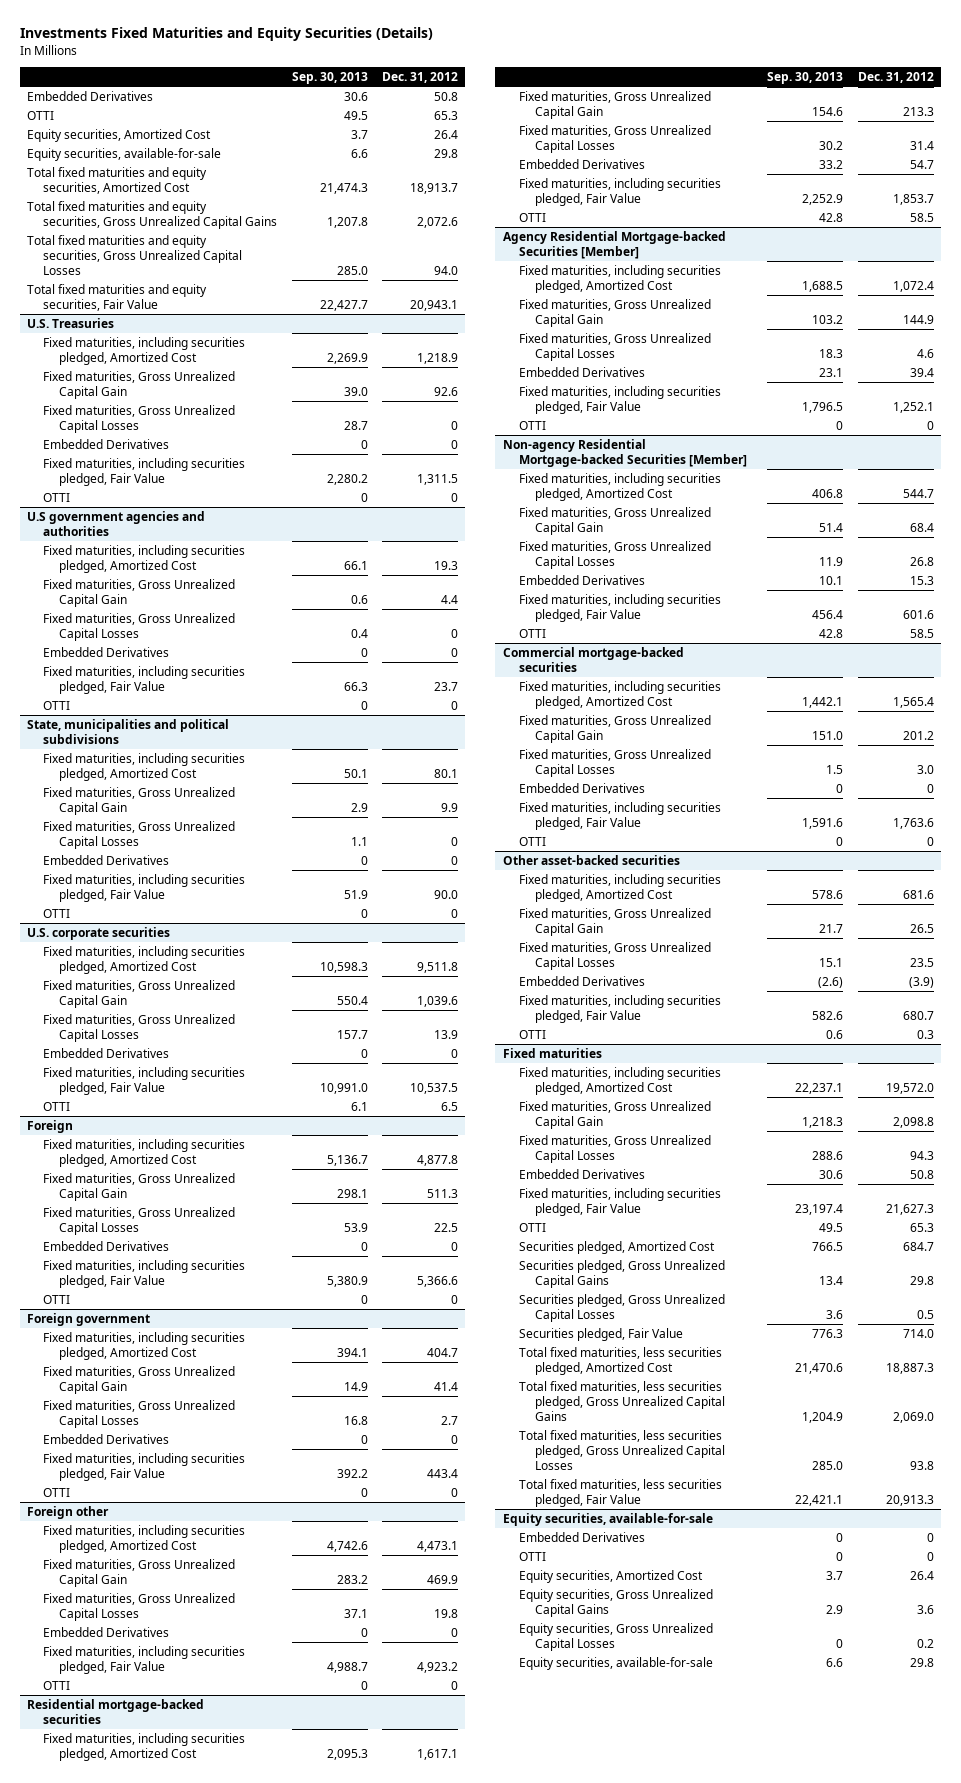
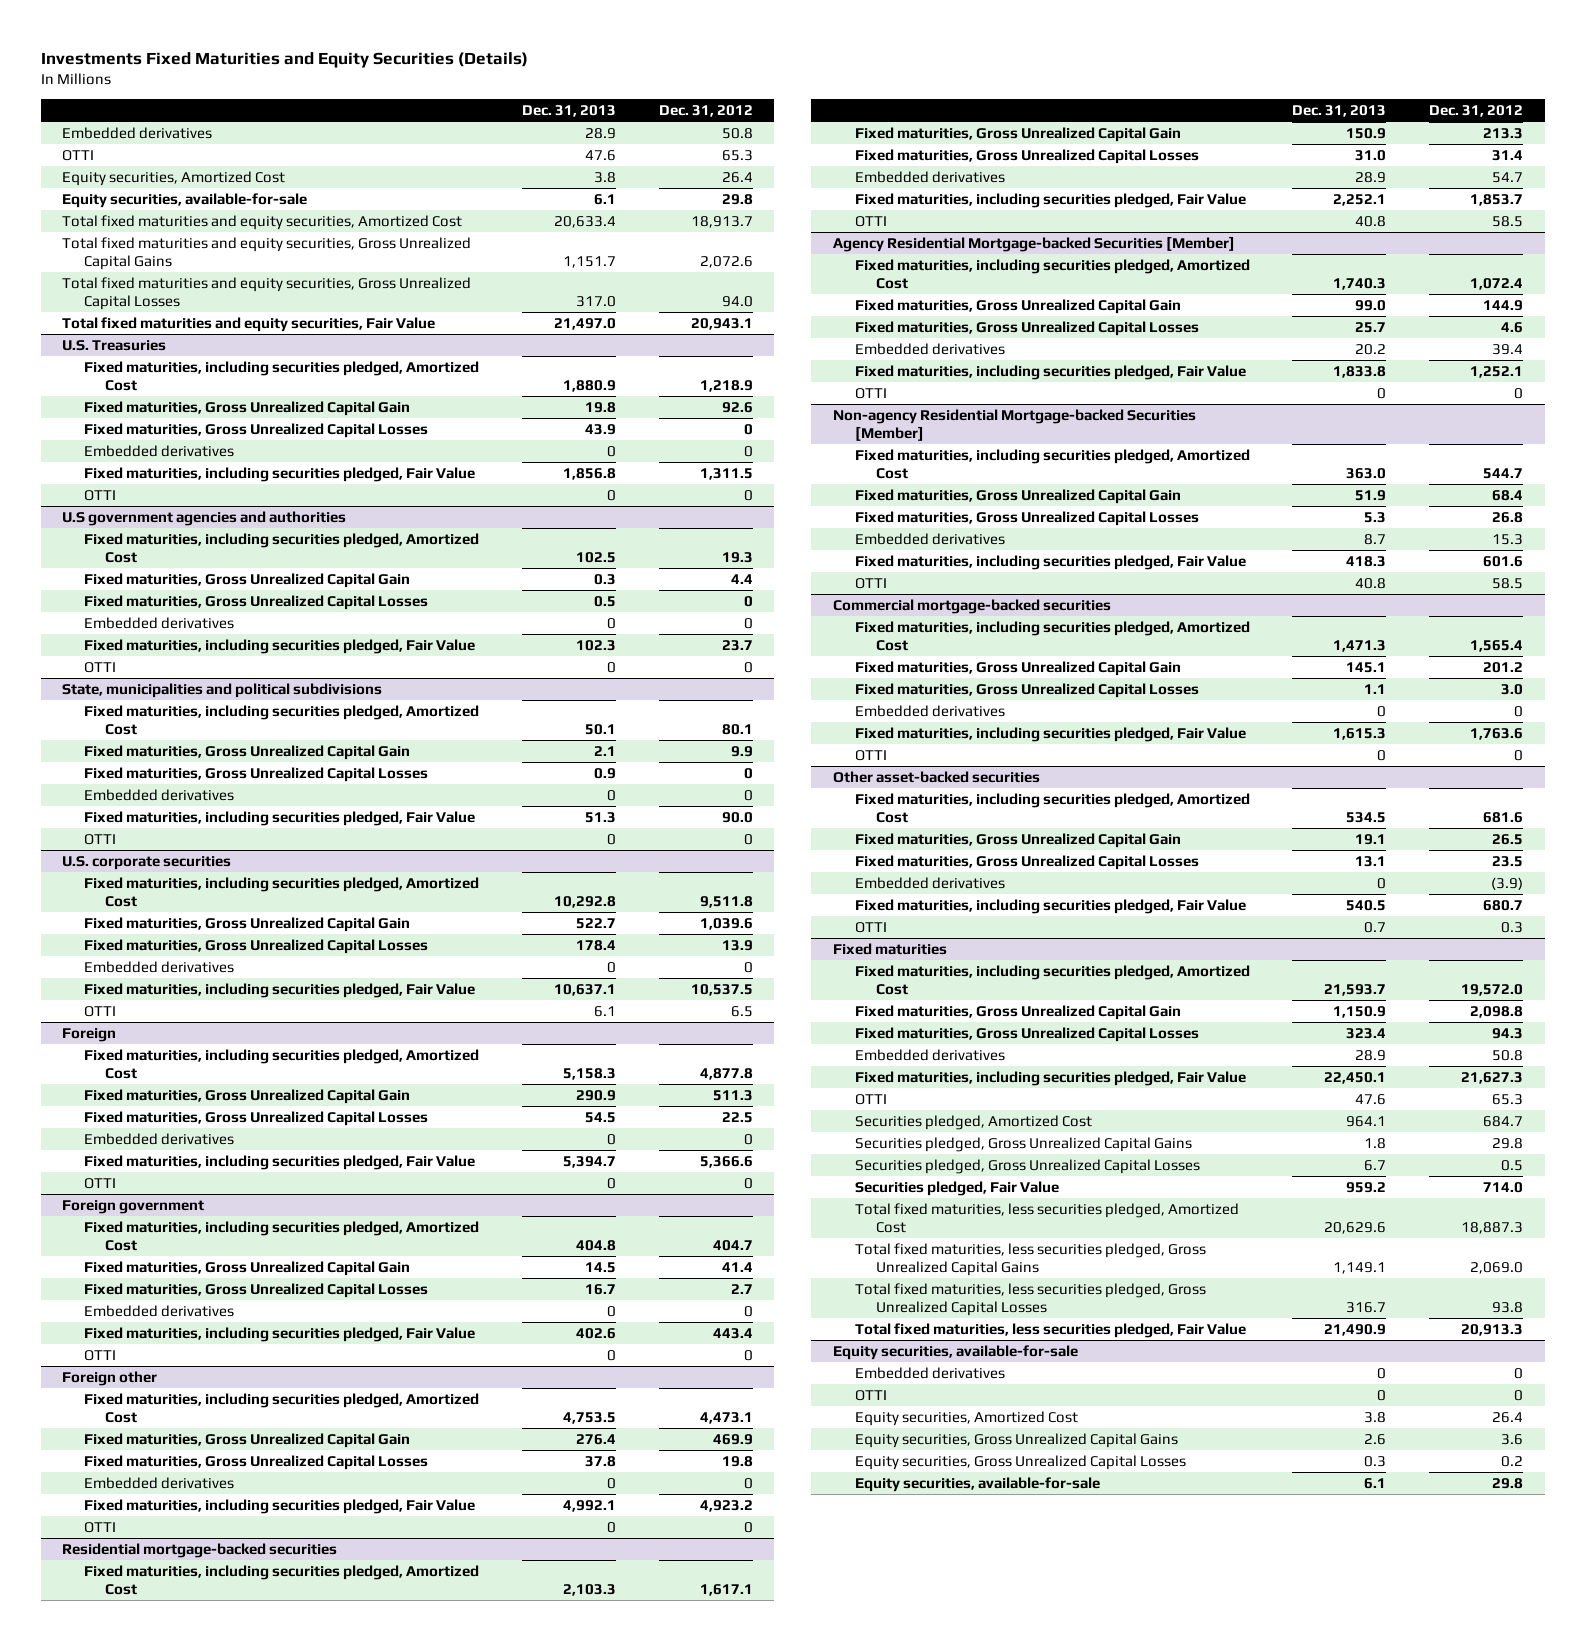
- | Sep. 30, 2013 | Dec. 31, 2012
+ | Dec. 31, 2013 | Dec. 31, 2012
- Embedded Derivatives | 30.6 | 50.8
+ Embedded derivatives | 28.9 | 50.8
@ U.S. Treasuries
- Embedded Derivatives | 0 | 0
+ Embedded derivatives | 0 | 0
@ U.S government agencies and authorities
- Embedded Derivatives | 0 | 0
+ Embedded derivatives | 0 | 0
@ State, municipalities and political subdivisions
- Embedded Derivatives | 0 | 0
+ Embedded derivatives | 0 | 0
@ U.S. corporate securities
- Embedded Derivatives | 0 | 0
+ Embedded derivatives | 0 | 0
@ Foreign
- Embedded Derivatives | 0 | 0
+ Embedded derivatives | 0 | 0
@ Foreign government
- Embedded Derivatives | 0 | 0
+ Embedded derivatives | 0 | 0
@ Foreign other
- Embedded Derivatives | 0 | 0
+ Embedded derivatives | 0 | 0
@ Residential mortgage-backed securities
- Embedded Derivatives | 33.2 | 54.7
+ Embedded derivatives | 28.9 | 54.7
@ Agency Residential Mortgage-backed Securities [Member]
- Embedded Derivatives | 23.1 | 39.4
+ Embedded derivatives | 20.2 | 39.4
@ Non-agency Residential Mortgage-backed Securities [Member]
- Embedded Derivatives | 10.1 | 15.3
+ Embedded derivatives | 8.7 | 15.3
@ Commercial mortgage-backed securities
- Embedded Derivatives | 0 | 0
+ Embedded derivatives | 0 | 0
@ Other asset-backed securities
- Embedded Derivatives | (2.6) | (3.9)
+ Embedded derivatives | 0 | (3.9)
@ Fixed maturities
- Embedded Derivatives | 30.6 | 50.8
+ Embedded derivatives | 28.9 | 50.8
@ Equity securities, available-for-sale
- Embedded Derivatives | 0 | 0
+ Embedded derivatives | 0 | 0

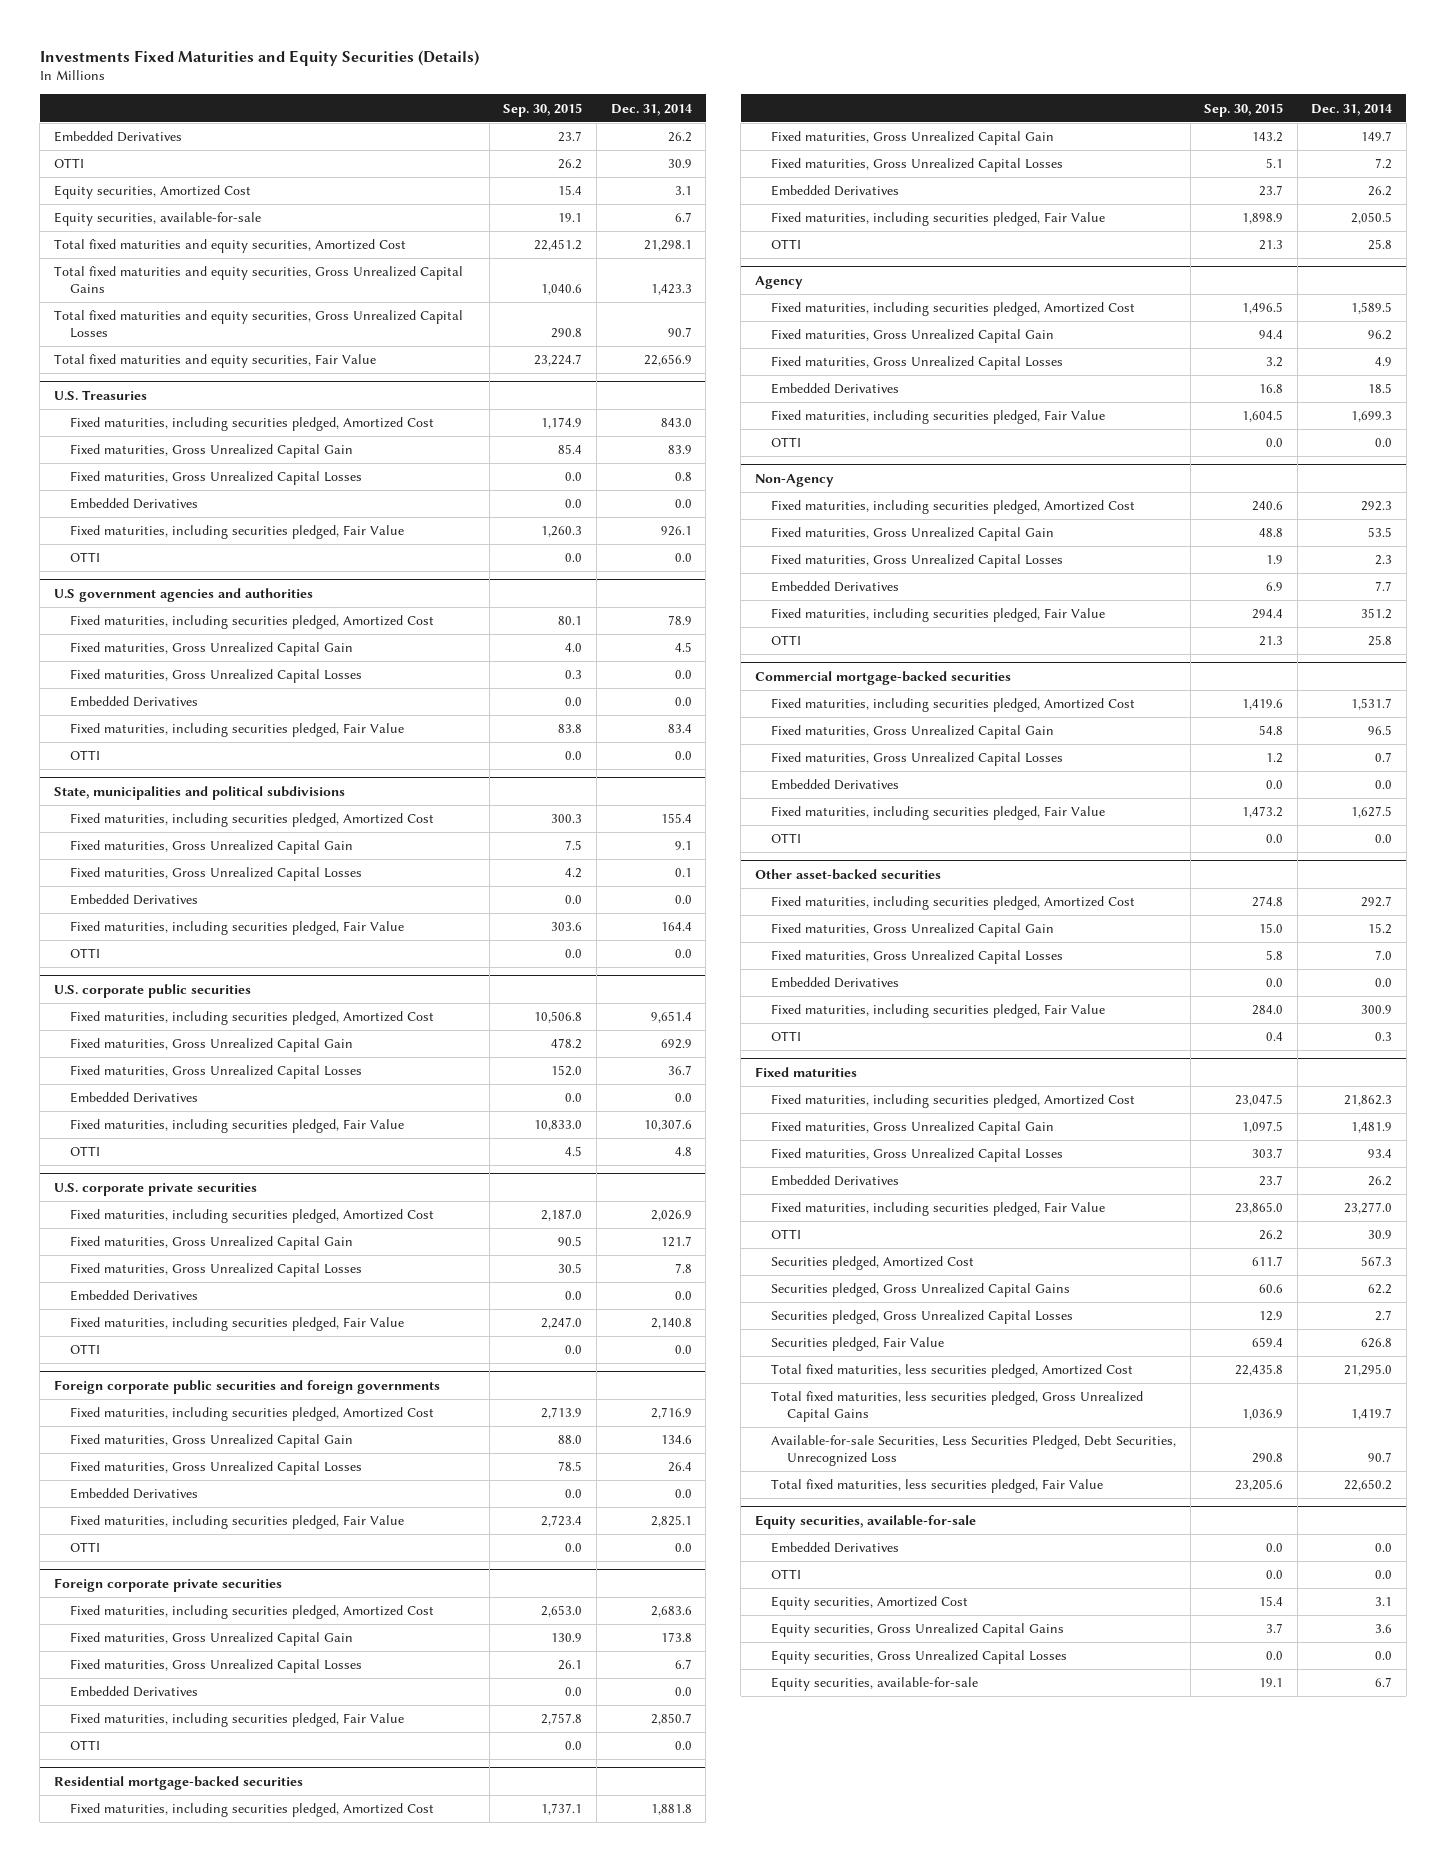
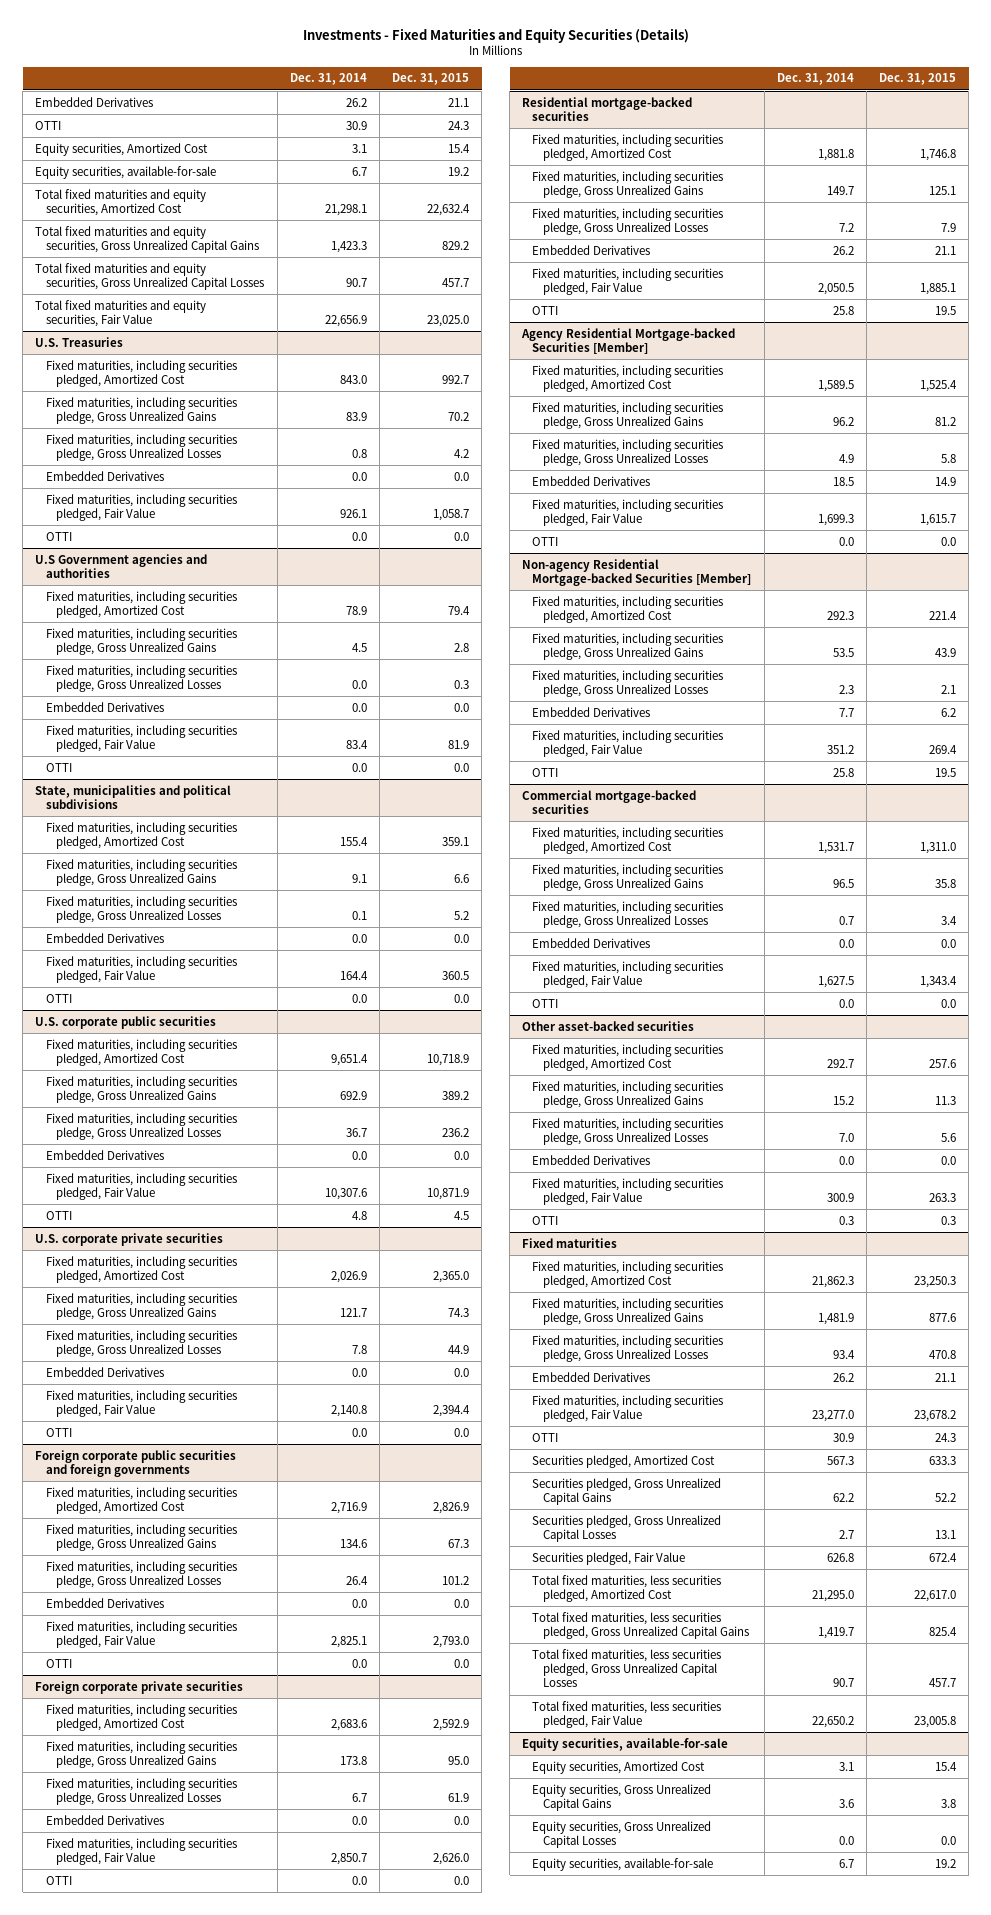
- Investments Fixed Maturities and Equity Securities (Details)
+ Investments - Fixed Maturities and Equity Securities (Details)
- | Sep. 30, 2015 | Dec. 31, 2014
+ | Dec. 31, 2014 | Dec. 31, 2015
@ U.S. Treasuries
- Fixed maturities, Gross Unrealized Capital Gain | 85.4 | 83.9
- Fixed maturities, Gross Unrealized Capital Losses | 0.0 | 0.8
+ Fixed maturities, including securities pledge, Gross Unrealized Gains | 83.9 | 70.2
+ Fixed maturities, including securities pledge, Gross Unrealized Losses | 0.8 | 4.2
- U.S government agencies and authorities
+ U.S Government agencies and authorities
- Fixed maturities, Gross Unrealized Capital Gain | 4.0 | 4.5
- Fixed maturities, Gross Unrealized Capital Losses | 0.3 | 0.0
+ Fixed maturities, including securities pledge, Gross Unrealized Gains | 4.5 | 2.8
+ Fixed maturities, including securities pledge, Gross Unrealized Losses | 0.0 | 0.3
@ State, municipalities and political subdivisions
- Fixed maturities, Gross Unrealized Capital Gain | 7.5 | 9.1
- Fixed maturities, Gross Unrealized Capital Losses | 4.2 | 0.1
+ Fixed maturities, including securities pledge, Gross Unrealized Gains | 9.1 | 6.6
+ Fixed maturities, including securities pledge, Gross Unrealized Losses | 0.1 | 5.2
@ U.S. corporate public securities
- Fixed maturities, Gross Unrealized Capital Gain | 478.2 | 692.9
- Fixed maturities, Gross Unrealized Capital Losses | 152.0 | 36.7
+ Fixed maturities, including securities pledge, Gross Unrealized Gains | 692.9 | 389.2
+ Fixed maturities, including securities pledge, Gross Unrealized Losses | 36.7 | 236.2
@ U.S. corporate private securities
- Fixed maturities, Gross Unrealized Capital Gain | 90.5 | 121.7
- Fixed maturities, Gross Unrealized Capital Losses | 30.5 | 7.8
+ Fixed maturities, including securities pledge, Gross Unrealized Gains | 121.7 | 74.3
+ Fixed maturities, including securities pledge, Gross Unrealized Losses | 7.8 | 44.9
@ Foreign corporate public securities and foreign governments
- Fixed maturities, Gross Unrealized Capital Gain | 88.0 | 134.6
- Fixed maturities, Gross Unrealized Capital Losses | 78.5 | 26.4
+ Fixed maturities, including securities pledge, Gross Unrealized Gains | 134.6 | 67.3
+ Fixed maturities, including securities pledge, Gross Unrealized Losses | 26.4 | 101.2
@ Foreign corporate private securities
- Fixed maturities, Gross Unrealized Capital Gain | 130.9 | 173.8
- Fixed maturities, Gross Unrealized Capital Losses | 26.1 | 6.7
+ Fixed maturities, including securities pledge, Gross Unrealized Gains | 173.8 | 95.0
+ Fixed maturities, including securities pledge, Gross Unrealized Losses | 6.7 | 61.9
@ Residential mortgage-backed securities
- Fixed maturities, Gross Unrealized Capital Gain | 143.2 | 149.7
- Fixed maturities, Gross Unrealized Capital Losses | 5.1 | 7.2
+ Fixed maturities, including securities pledge, Gross Unrealized Gains | 149.7 | 125.1
+ Fixed maturities, including securities pledge, Gross Unrealized Losses | 7.2 | 7.9
- Agency
+ Agency Residential Mortgage-backed Securities [Member]
- Fixed maturities, Gross Unrealized Capital Gain | 94.4 | 96.2
- Fixed maturities, Gross Unrealized Capital Losses | 3.2 | 4.9
+ Fixed maturities, including securities pledge, Gross Unrealized Gains | 96.2 | 81.2
+ Fixed maturities, including securities pledge, Gross Unrealized Losses | 4.9 | 5.8
- Non-Agency
+ Non-agency Residential Mortgage-backed Securities [Member]
- Fixed maturities, Gross Unrealized Capital Gain | 48.8 | 53.5
- Fixed maturities, Gross Unrealized Capital Losses | 1.9 | 2.3
+ Fixed maturities, including securities pledge, Gross Unrealized Gains | 53.5 | 43.9
+ Fixed maturities, including securities pledge, Gross Unrealized Losses | 2.3 | 2.1
@ Commercial mortgage-backed securities
- Fixed maturities, Gross Unrealized Capital Gain | 54.8 | 96.5
- Fixed maturities, Gross Unrealized Capital Losses | 1.2 | 0.7
+ Fixed maturities, including securities pledge, Gross Unrealized Gains | 96.5 | 35.8
+ Fixed maturities, including securities pledge, Gross Unrealized Losses | 0.7 | 3.4
@ Other asset-backed securities
- Fixed maturities, Gross Unrealized Capital Gain | 15.0 | 15.2
- Fixed maturities, Gross Unrealized Capital Losses | 5.8 | 7.0
+ Fixed maturities, including securities pledge, Gross Unrealized Gains | 15.2 | 11.3
+ Fixed maturities, including securities pledge, Gross Unrealized Losses | 7.0 | 5.6
@ Fixed maturities
- Fixed maturities, Gross Unrealized Capital Gain | 1,097.5 | 1,481.9
- Fixed maturities, Gross Unrealized Capital Losses | 303.7 | 93.4
+ Fixed maturities, including securities pledge, Gross Unrealized Gains | 1,481.9 | 877.6
+ Fixed maturities, including securities pledge, Gross Unrealized Losses | 93.4 | 470.8
- Available-for-sale Securities, Less Securities Pledged, Debt Securities, Unrecognized Loss | 290.8 | 90.7
+ Total fixed maturities, less securities pledged, Gross Unrealized Capital Losses | 90.7 | 457.7
@ Equity securities, available-for-sale
- Embedded Derivatives | 0.0 | 0.0
- OTTI | 0.0 | 0.0

